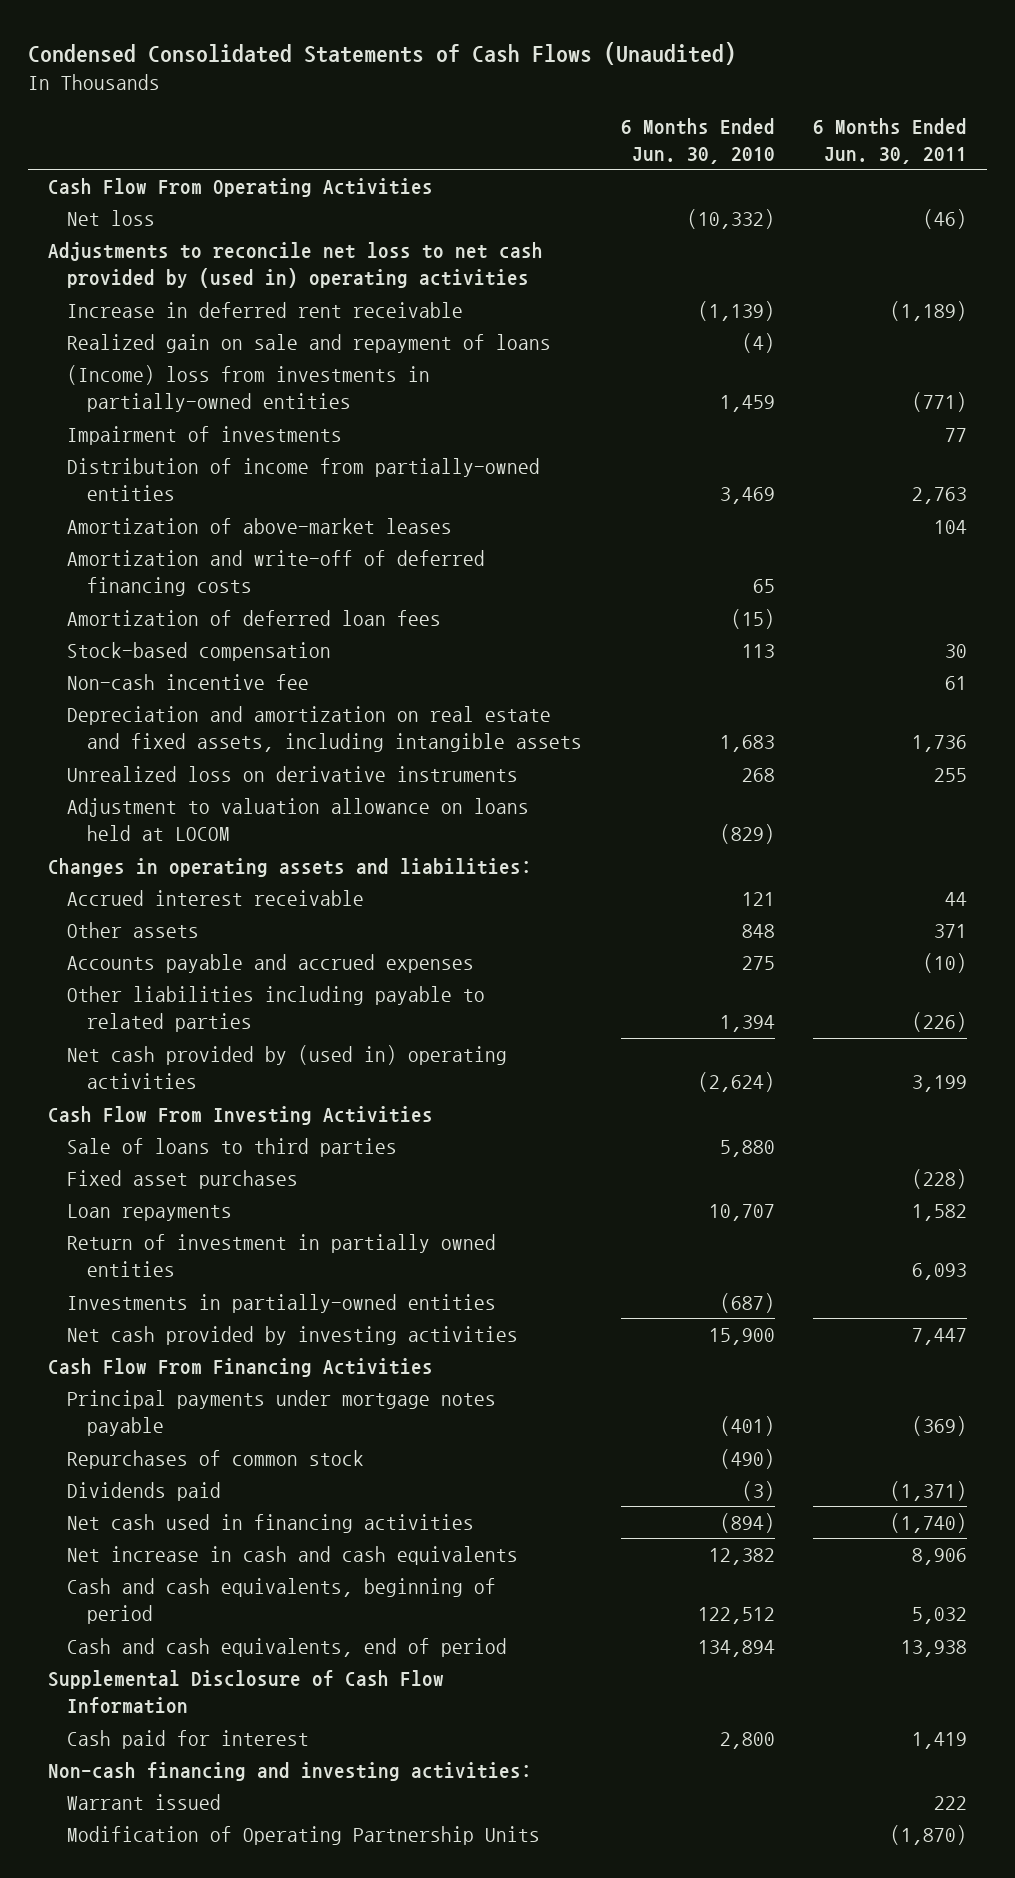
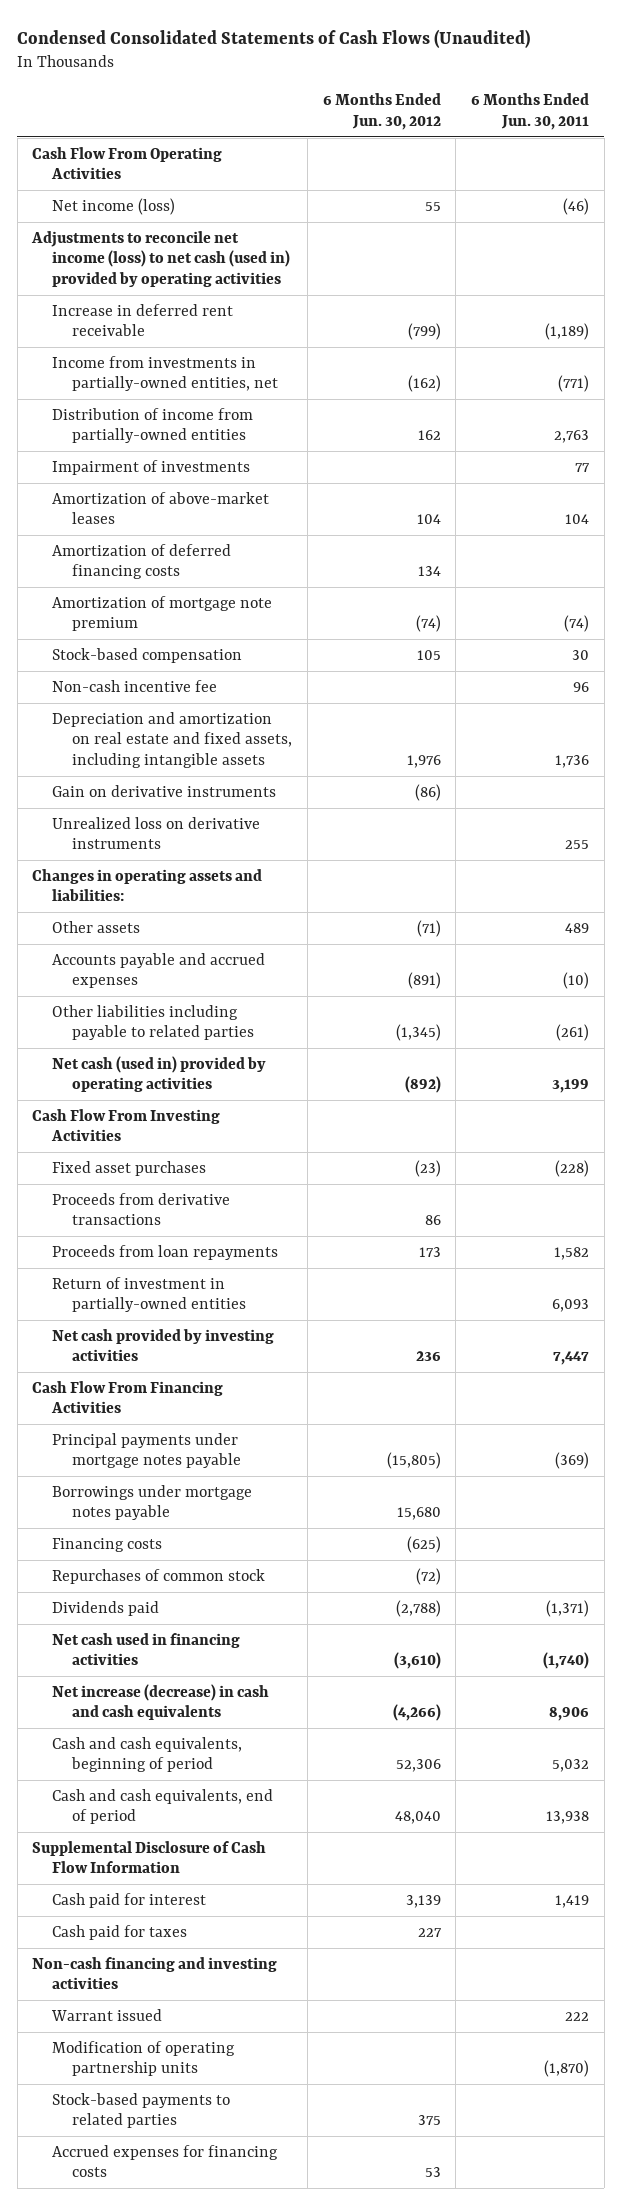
- | 6 Months Ended Jun. 30, 2010 | 6 Months Ended Jun. 30, 2011
+ | 6 Months Ended Jun. 30, 2012 | 6 Months Ended Jun. 30, 2011
- Net loss | (10,332) | (46)
- Adjustments to reconcile net loss to net cash provided by (used in) operating activities
+ Net income (loss) | 55 | (46)
+ Adjustments to reconcile net income (loss) to net cash (used in) provided by operating activities
- Realized gain on sale and repayment of loans | (4) |
- (Income) loss from investments in partially-owned entities | 1,459 | (771)
+ Income from investments in partially-owned entities, net | (162) | (771)
moved down: Impairment of investments | | 77
- Amortization and write-off of deferred financing costs | 65 |
- Amortization of deferred loan fees | (15) |
+ Amortization of deferred financing costs | 134 |
+ Amortization of mortgage note premium | (74) | (74)
- Non-cash incentive fee | | 61
+ Non-cash incentive fee | | 96
+ Gain on derivative instruments | (86) |
- Adjustment to valuation allowance on loans held at LOCOM | (829) |
- Accrued interest receivable | 121 | 44
- Other assets | 848 | 371
+ Other assets | (71) | 489
- Other liabilities including payable to related parties | 1,394 | (226)
- Net cash provided by (used in) operating activities | (2,624) | 3,199
+ Other liabilities including payable to related parties | (1,345) | (261)
+ Net cash (used in) provided by operating activities | (892) | 3,199
- Sale of loans to third parties | 5,880 |
- Loan repayments | 10,707 | 1,582
- Return of investment in partially owned entities | | 6,093
- Investments in partially-owned entities | (687) |
+ Proceeds from derivative transactions | 86 |
+ Proceeds from loan repayments | 173 | 1,582
+ Return of investment in partially-owned entities | | 6,093
+ Borrowings under mortgage notes payable | 15,680 |
+ Financing costs | (625) |
- Net increase in cash and cash equivalents | 12,382 | 8,906
+ Net increase (decrease) in cash and cash equivalents | (4,266) | 8,906
- Non-cash financing and investing activities:
+ Cash paid for taxes | 227 |
+ Non-cash financing and investing activities
- Modification of Operating Partnership Units | | (1,870)
+ Modification of operating partnership units | | (1,870)
+ Stock-based payments to related parties | 375 |
+ Accrued expenses for financing costs | 53 |

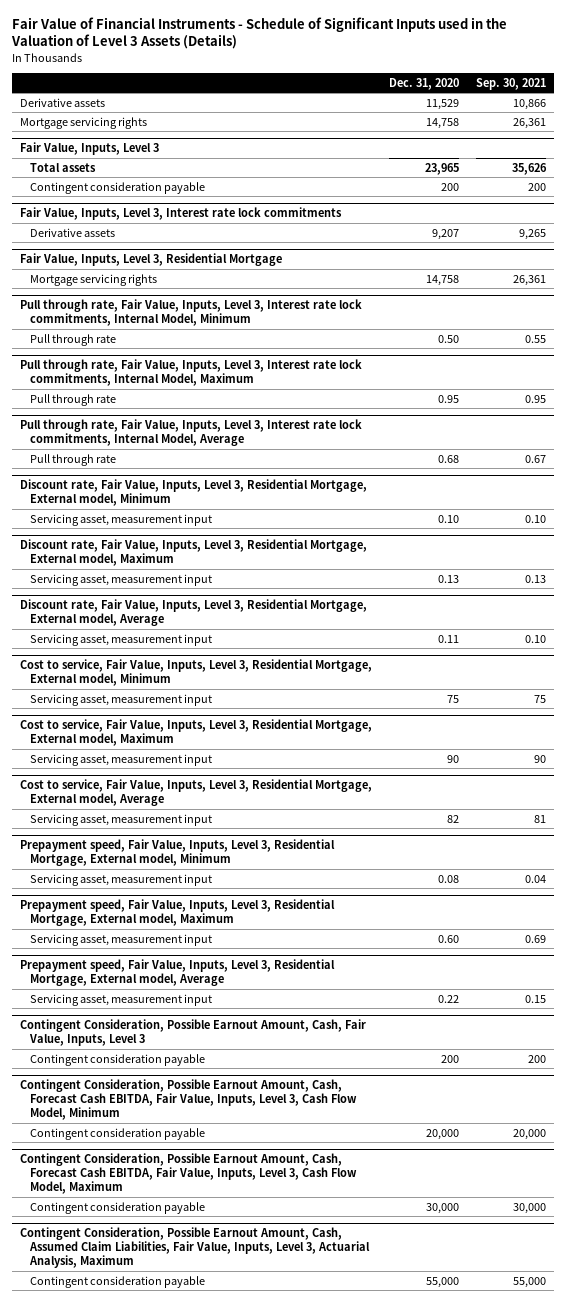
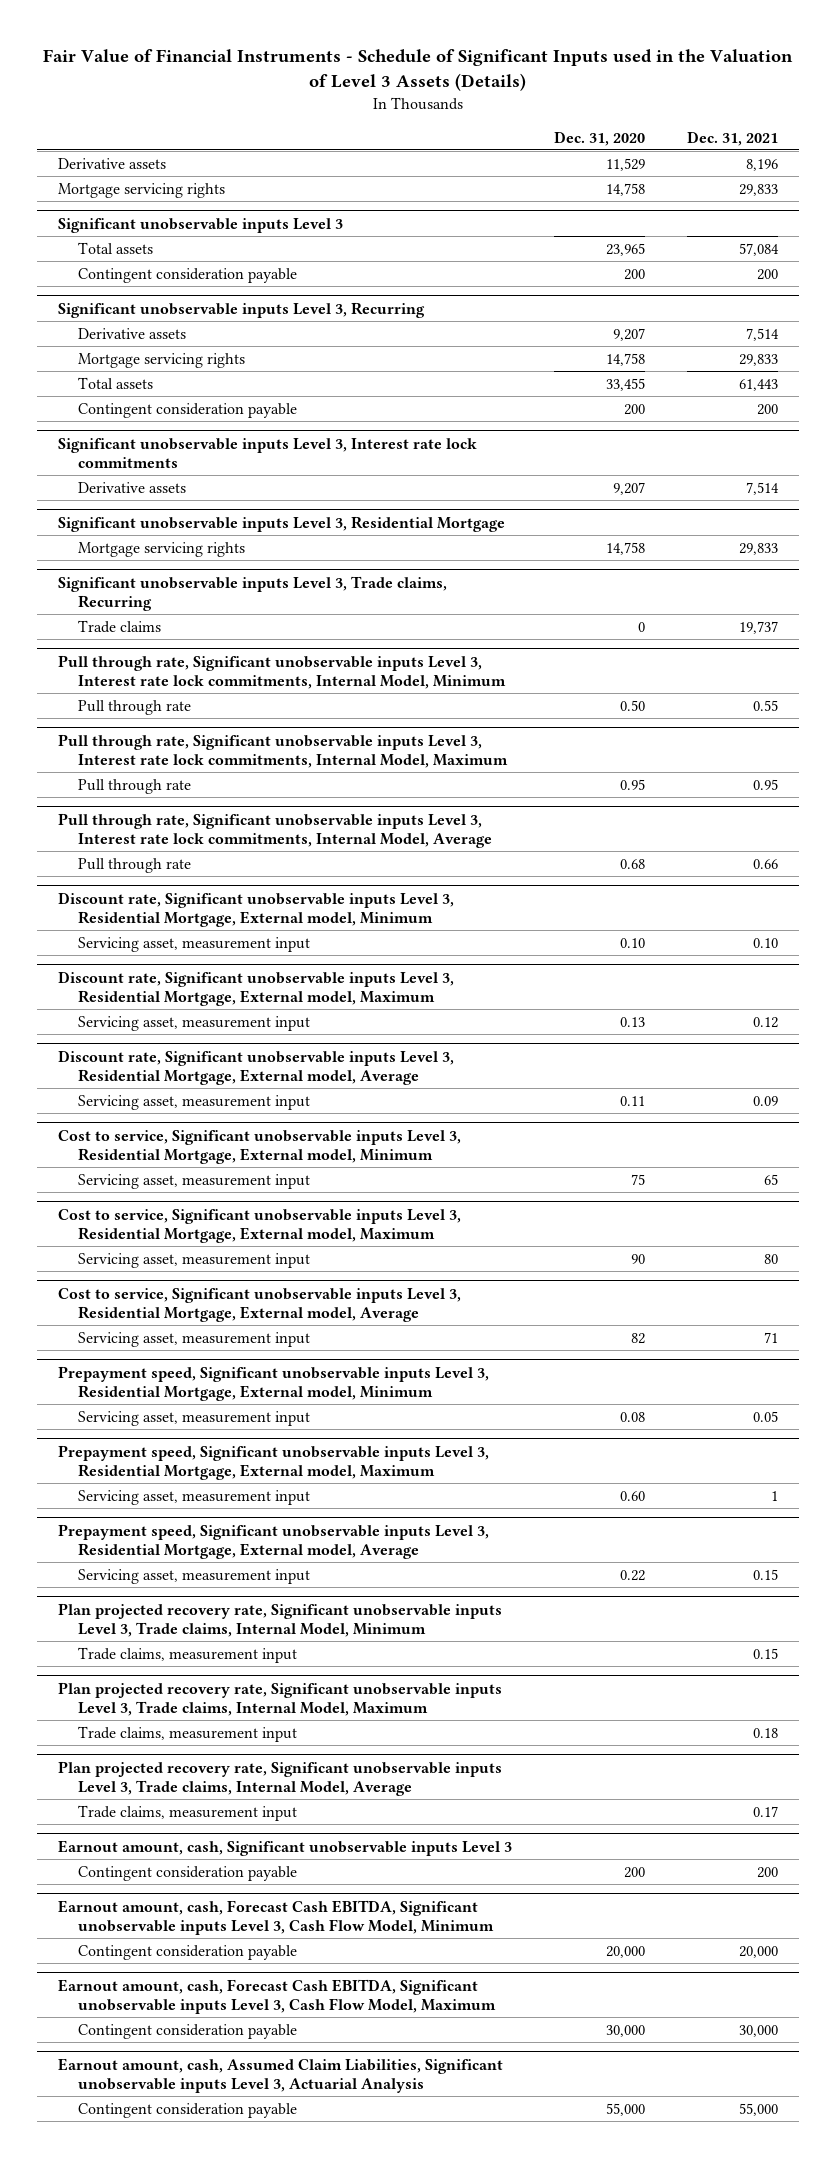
- | Dec. 31, 2020 | Sep. 30, 2021
+ | Dec. 31, 2020 | Dec. 31, 2021
- Fair Value, Inputs, Level 3
+ Significant unobservable inputs Level 3
- Fair Value, Inputs, Level 3, Interest rate lock commitments
+ Significant unobservable inputs Level 3, Recurring
- Fair Value, Inputs, Level 3, Residential Mortgage
- Pull through rate, Fair Value, Inputs, Level 3, Interest rate lock commitments, Internal Model, Minimum
+ Total assets | 33,455 | 61,443
+ Contingent consideration payable | 200 | 200
+ Significant unobservable inputs Level 3, Interest rate lock commitments
+ Derivative assets | 9,207 | 7,514
+ Significant unobservable inputs Level 3, Residential Mortgage
+ Mortgage servicing rights | 14,758 | 29,833
+ Significant unobservable inputs Level 3, Trade claims, Recurring
+ Trade claims | 0 | 19,737
+ Pull through rate, Significant unobservable inputs Level 3, Interest rate lock commitments, Internal Model, Minimum
- Pull through rate, Fair Value, Inputs, Level 3, Interest rate lock commitments, Internal Model, Maximum
+ Pull through rate, Significant unobservable inputs Level 3, Interest rate lock commitments, Internal Model, Maximum
- Pull through rate, Fair Value, Inputs, Level 3, Interest rate lock commitments, Internal Model, Average
+ Pull through rate, Significant unobservable inputs Level 3, Interest rate lock commitments, Internal Model, Average
- Discount rate, Fair Value, Inputs, Level 3, Residential Mortgage, External model, Minimum
+ Discount rate, Significant unobservable inputs Level 3, Residential Mortgage, External model, Minimum
- Discount rate, Fair Value, Inputs, Level 3, Residential Mortgage, External model, Maximum
+ Discount rate, Significant unobservable inputs Level 3, Residential Mortgage, External model, Maximum
- Discount rate, Fair Value, Inputs, Level 3, Residential Mortgage, External model, Average
+ Discount rate, Significant unobservable inputs Level 3, Residential Mortgage, External model, Average
- Cost to service, Fair Value, Inputs, Level 3, Residential Mortgage, External model, Minimum
+ Cost to service, Significant unobservable inputs Level 3, Residential Mortgage, External model, Minimum
- Cost to service, Fair Value, Inputs, Level 3, Residential Mortgage, External model, Maximum
+ Cost to service, Significant unobservable inputs Level 3, Residential Mortgage, External model, Maximum
- Cost to service, Fair Value, Inputs, Level 3, Residential Mortgage, External model, Average
+ Cost to service, Significant unobservable inputs Level 3, Residential Mortgage, External model, Average
- Prepayment speed, Fair Value, Inputs, Level 3, Residential Mortgage, External model, Minimum
+ Prepayment speed, Significant unobservable inputs Level 3, Residential Mortgage, External model, Minimum
- Prepayment speed, Fair Value, Inputs, Level 3, Residential Mortgage, External model, Maximum
+ Prepayment speed, Significant unobservable inputs Level 3, Residential Mortgage, External model, Maximum
- Prepayment speed, Fair Value, Inputs, Level 3, Residential Mortgage, External model, Average
+ Prepayment speed, Significant unobservable inputs Level 3, Residential Mortgage, External model, Average
- Contingent Consideration, Possible Earnout Amount, Cash, Fair Value, Inputs, Level 3
+ Plan projected recovery rate, Significant unobservable inputs Level 3, Trade claims, Internal Model, Minimum
+ Trade claims, measurement input | | 0.15
+ Plan projected recovery rate, Significant unobservable inputs Level 3, Trade claims, Internal Model, Maximum
+ Trade claims, measurement input | | 0.18
+ Plan projected recovery rate, Significant unobservable inputs Level 3, Trade claims, Internal Model, Average
+ Trade claims, measurement input | | 0.17
+ Earnout amount, cash, Significant unobservable inputs Level 3
- Contingent Consideration, Possible Earnout Amount, Cash, Forecast Cash EBITDA, Fair Value, Inputs, Level 3, Cash Flow Model, Minimum
+ Earnout amount, cash, Forecast Cash EBITDA, Significant unobservable inputs Level 3, Cash Flow Model, Minimum
- Contingent Consideration, Possible Earnout Amount, Cash, Forecast Cash EBITDA, Fair Value, Inputs, Level 3, Cash Flow Model, Maximum
+ Earnout amount, cash, Forecast Cash EBITDA, Significant unobservable inputs Level 3, Cash Flow Model, Maximum
- Contingent Consideration, Possible Earnout Amount, Cash, Assumed Claim Liabilities, Fair Value, Inputs, Level 3, Actuarial Analysis, Maximum
+ Earnout amount, cash, Assumed Claim Liabilities, Significant unobservable inputs Level 3, Actuarial Analysis

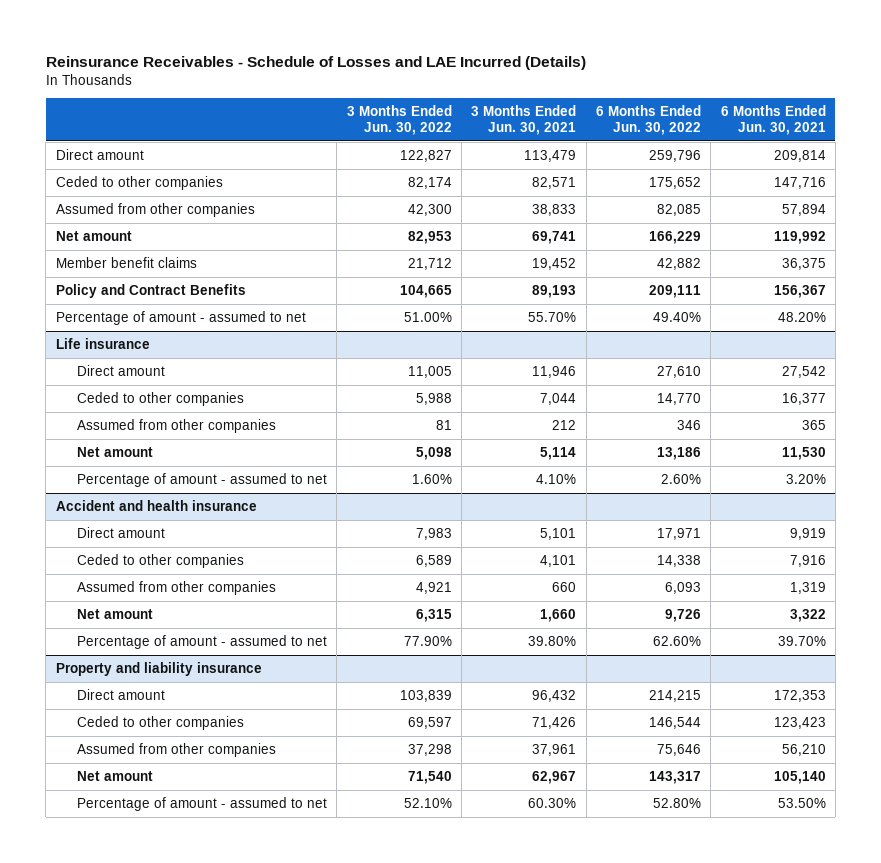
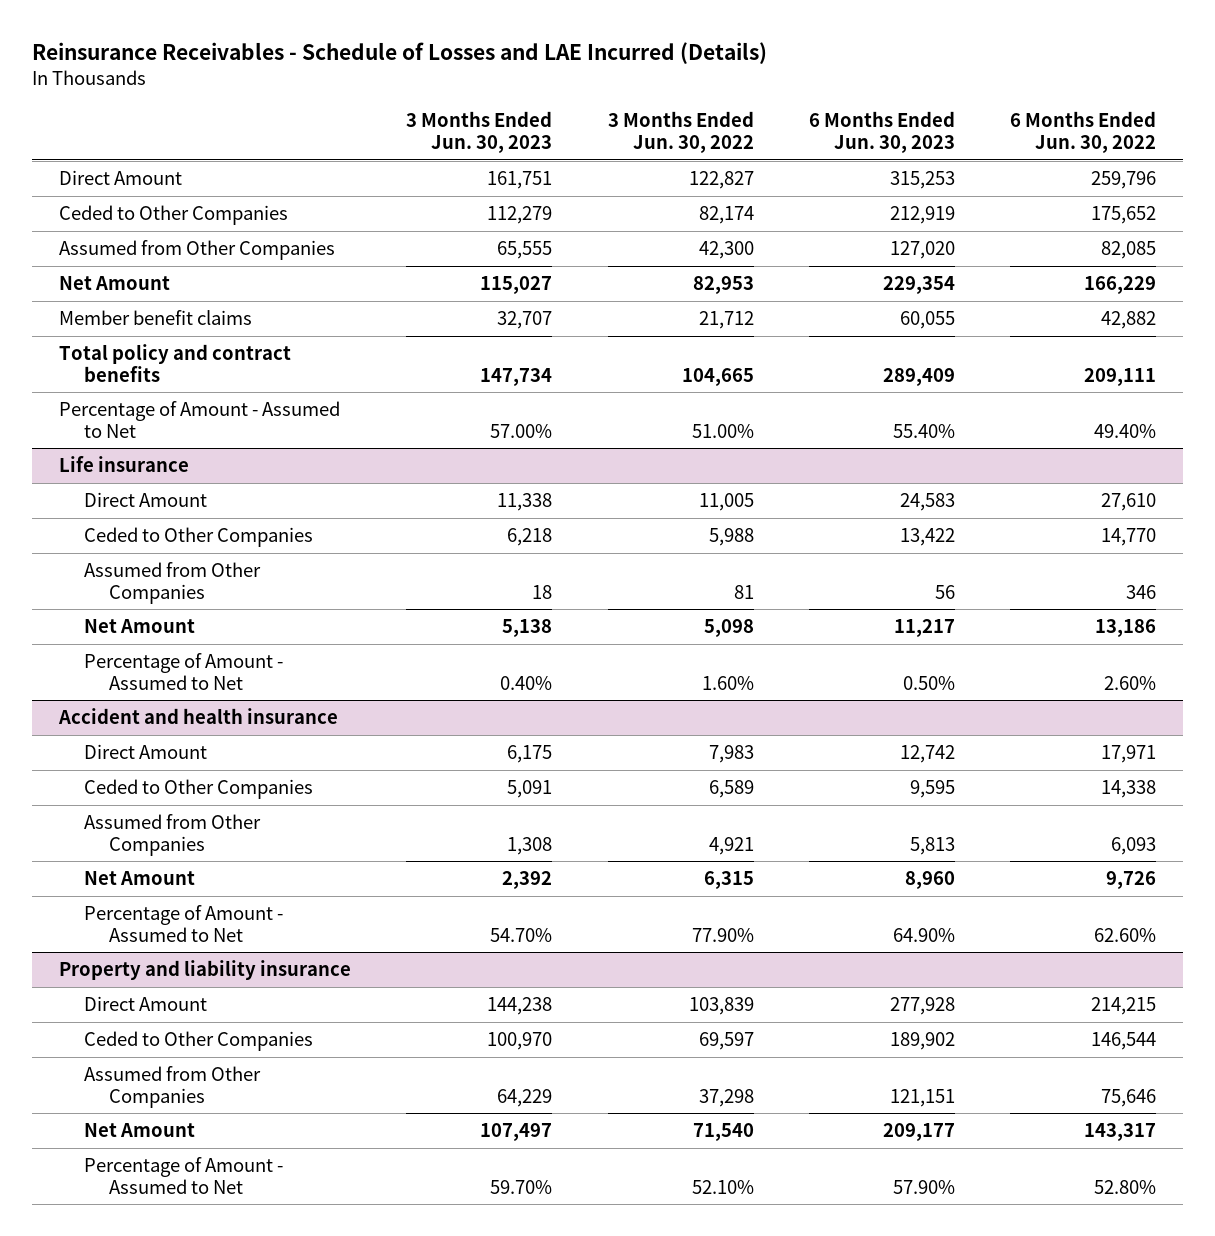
- | 3 Months Ended Jun. 30, 2022 | 3 Months Ended Jun. 30, 2021 | 6 Months Ended Jun. 30, 2022 | 6 Months Ended Jun. 30, 2021
+ | 3 Months Ended Jun. 30, 2023 | 3 Months Ended Jun. 30, 2022 | 6 Months Ended Jun. 30, 2023 | 6 Months Ended Jun. 30, 2022
- Direct amount | 122,827 | 113,479 | 259,796 | 209,814
- Ceded to other companies | 82,174 | 82,571 | 175,652 | 147,716
- Assumed from other companies | 42,300 | 38,833 | 82,085 | 57,894
- Net amount | 82,953 | 69,741 | 166,229 | 119,992
+ Direct Amount | 161,751 | 122,827 | 315,253 | 259,796
+ Ceded to Other Companies | 112,279 | 82,174 | 212,919 | 175,652
+ Assumed from Other Companies | 65,555 | 42,300 | 127,020 | 82,085
+ Net Amount | 115,027 | 82,953 | 229,354 | 166,229
- Policy and Contract Benefits | 104,665 | 89,193 | 209,111 | 156,367
- Percentage of amount - assumed to net | 51.00% | 55.70% | 49.40% | 48.20%
+ Total policy and contract benefits | 147,734 | 104,665 | 289,409 | 209,111
+ Percentage of Amount - Assumed to Net | 57.00% | 51.00% | 55.40% | 49.40%
@ Life insurance
- Direct amount | 11,005 | 11,946 | 27,610 | 27,542
- Ceded to other companies | 5,988 | 7,044 | 14,770 | 16,377
- Assumed from other companies | 81 | 212 | 346 | 365
- Net amount | 5,098 | 5,114 | 13,186 | 11,530
- Percentage of amount - assumed to net | 1.60% | 4.10% | 2.60% | 3.20%
+ Direct Amount | 11,338 | 11,005 | 24,583 | 27,610
+ Ceded to Other Companies | 6,218 | 5,988 | 13,422 | 14,770
+ Assumed from Other Companies | 18 | 81 | 56 | 346
+ Net Amount | 5,138 | 5,098 | 11,217 | 13,186
+ Percentage of Amount - Assumed to Net | 0.40% | 1.60% | 0.50% | 2.60%
@ Accident and health insurance
- Direct amount | 7,983 | 5,101 | 17,971 | 9,919
- Ceded to other companies | 6,589 | 4,101 | 14,338 | 7,916
- Assumed from other companies | 4,921 | 660 | 6,093 | 1,319
- Net amount | 6,315 | 1,660 | 9,726 | 3,322
- Percentage of amount - assumed to net | 77.90% | 39.80% | 62.60% | 39.70%
+ Direct Amount | 6,175 | 7,983 | 12,742 | 17,971
+ Ceded to Other Companies | 5,091 | 6,589 | 9,595 | 14,338
+ Assumed from Other Companies | 1,308 | 4,921 | 5,813 | 6,093
+ Net Amount | 2,392 | 6,315 | 8,960 | 9,726
+ Percentage of Amount - Assumed to Net | 54.70% | 77.90% | 64.90% | 62.60%
@ Property and liability insurance
- Direct amount | 103,839 | 96,432 | 214,215 | 172,353
- Ceded to other companies | 69,597 | 71,426 | 146,544 | 123,423
- Assumed from other companies | 37,298 | 37,961 | 75,646 | 56,210
- Net amount | 71,540 | 62,967 | 143,317 | 105,140
- Percentage of amount - assumed to net | 52.10% | 60.30% | 52.80% | 53.50%
+ Direct Amount | 144,238 | 103,839 | 277,928 | 214,215
+ Ceded to Other Companies | 100,970 | 69,597 | 189,902 | 146,544
+ Assumed from Other Companies | 64,229 | 37,298 | 121,151 | 75,646
+ Net Amount | 107,497 | 71,540 | 209,177 | 143,317
+ Percentage of Amount - Assumed to Net | 59.70% | 52.10% | 57.90% | 52.80%

